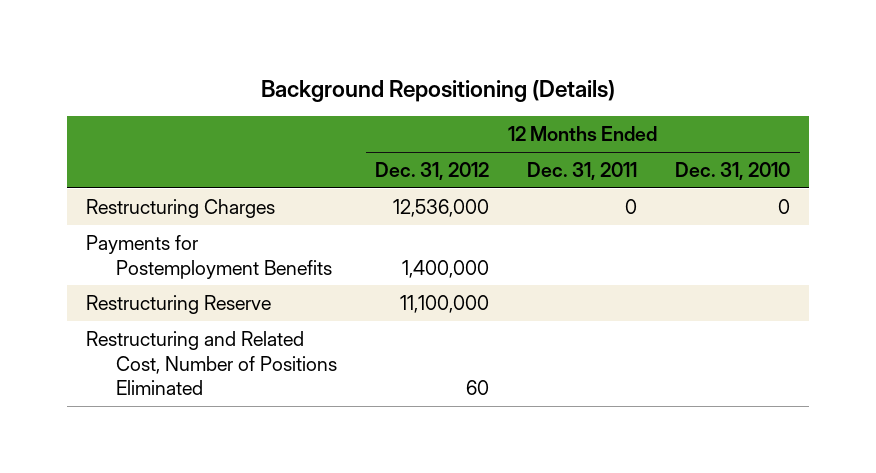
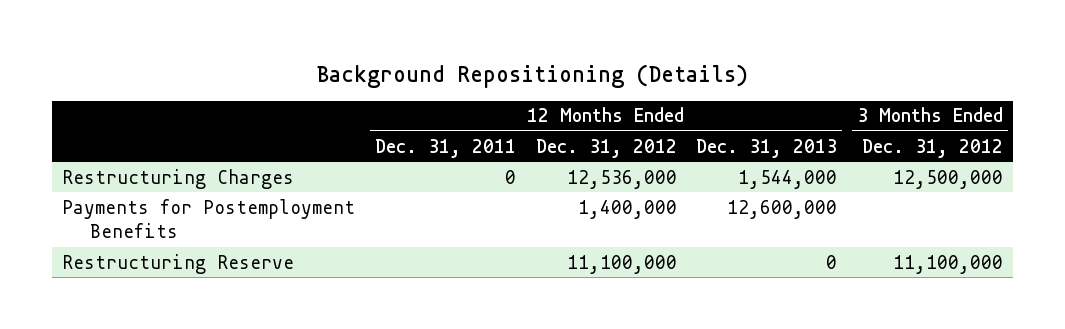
- | 12 Months Ended Dec. 31, 2012 | 12 Months Ended Dec. 31, 2011 | 12 Months Ended Dec. 31, 2010
+ | 12 Months Ended Dec. 31, 2011 | 12 Months Ended Dec. 31, 2012 | 12 Months Ended Dec. 31, 2013 | 3 Months Ended Dec. 31, 2012
- Restructuring and Related Cost, Number of Positions Eliminated | 60 | |

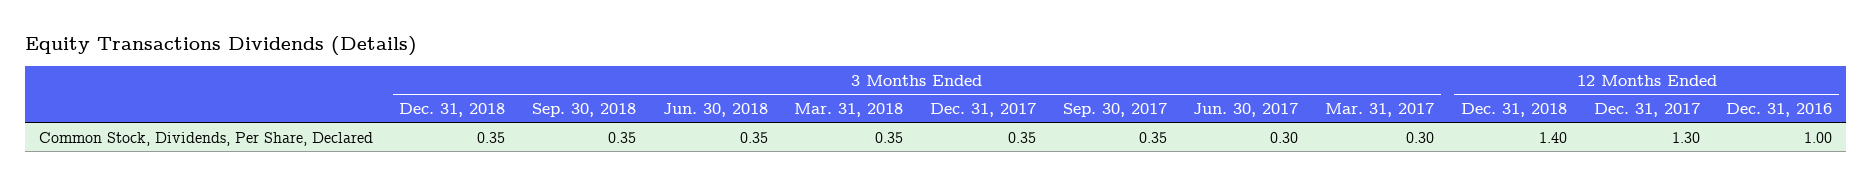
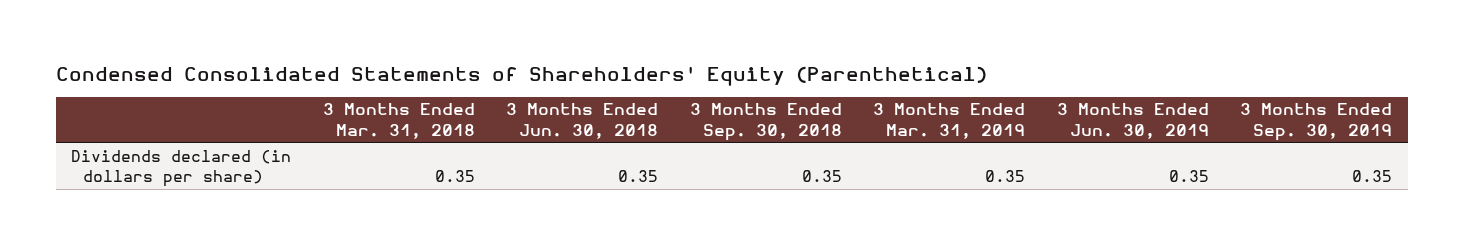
- Equity Transactions Dividends (Details)
+ Condensed Consolidated Statements of Shareholders' Equity (Parenthetical)
- | 3 Months Ended Dec. 31, 2018 | 3 Months Ended Sep. 30, 2018 | 3 Months Ended Jun. 30, 2018 | 3 Months Ended Mar. 31, 2018 | 3 Months Ended Dec. 31, 2017 | 3 Months Ended Sep. 30, 2017 | 3 Months Ended Jun. 30, 2017 | 3 Months Ended Mar. 31, 2017 | 12 Months Ended Dec. 31, 2018 | 12 Months Ended Dec. 31, 2017 | 12 Months Ended Dec. 31, 2016
+ | 3 Months Ended Mar. 31, 2018 | 3 Months Ended Jun. 30, 2018 | 3 Months Ended Sep. 30, 2018 | 3 Months Ended Mar. 31, 2019 | 3 Months Ended Jun. 30, 2019 | 3 Months Ended Sep. 30, 2019
- Common Stock, Dividends, Per Share, Declared | 0.35 | 0.35 | 0.35 | 0.35 | 0.35 | 0.35 | 0.30 | 0.30 | 1.40 | 1.30 | 1.00
+ Dividends declared (in dollars per share) | 0.35 | 0.35 | 0.35 | 0.35 | 0.35 | 0.35

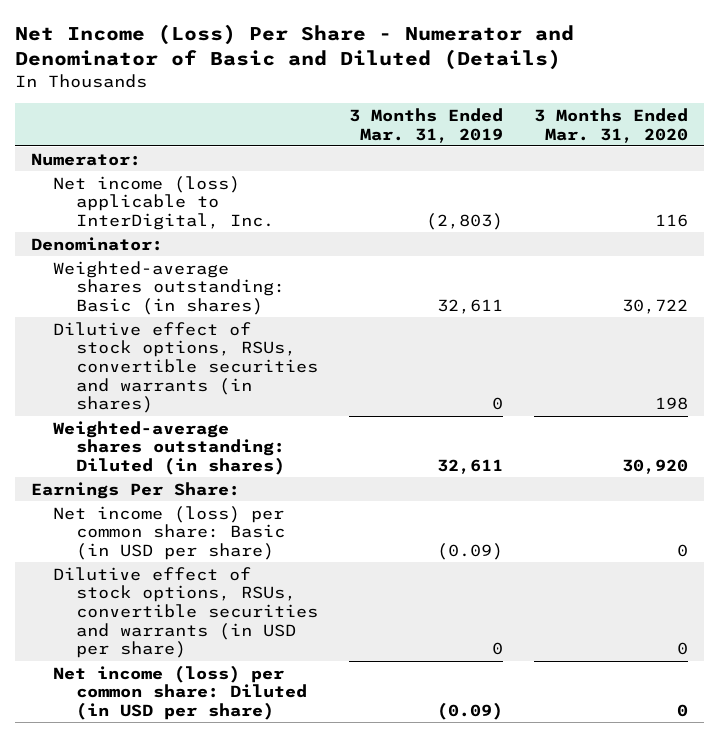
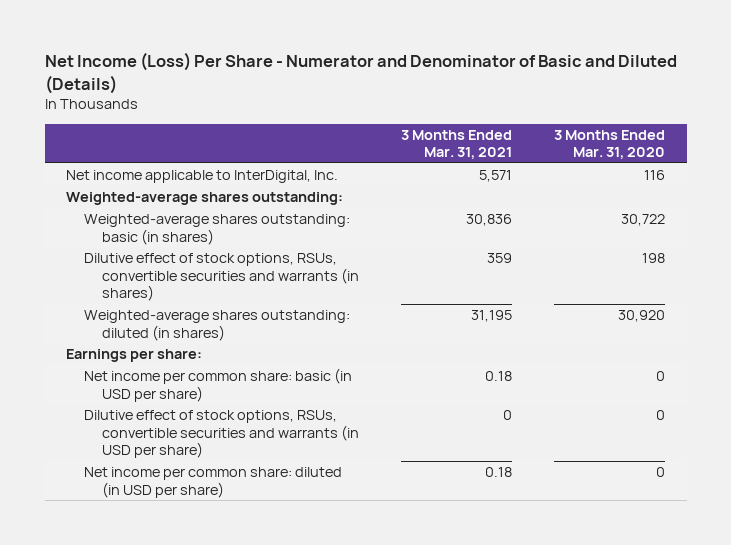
- | 3 Months Ended Mar. 31, 2019 | 3 Months Ended Mar. 31, 2020
+ | 3 Months Ended Mar. 31, 2021 | 3 Months Ended Mar. 31, 2020
- Numerator:
- Net income (loss) applicable to InterDigital, Inc. | (2,803) | 116
- Denominator:
- Weighted-average shares outstanding: Basic (in shares) | 32,611 | 30,722
+ Net income applicable to InterDigital, Inc. | 5,571 | 116
+ Weighted-average shares outstanding:
+ Weighted-average shares outstanding: basic (in shares) | 30,836 | 30,722
- Weighted-average shares outstanding: Diluted (in shares) | 32,611 | 30,920
- Earnings Per Share:
- Net income (loss) per common share: Basic (in USD per share) | (0.09) | 0
+ Weighted-average shares outstanding: diluted (in shares) | 31,195 | 30,920
+ Earnings per share:
+ Net income per common share: basic (in USD per share) | 0.18 | 0
- Net income (loss) per common share: Diluted (in USD per share) | (0.09) | 0
+ Net income per common share: diluted (in USD per share) | 0.18 | 0

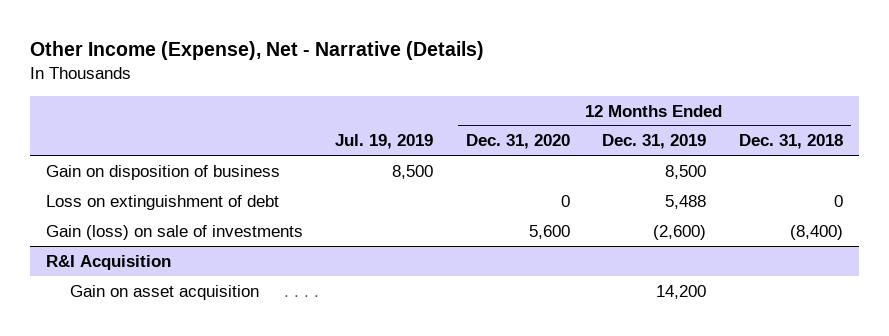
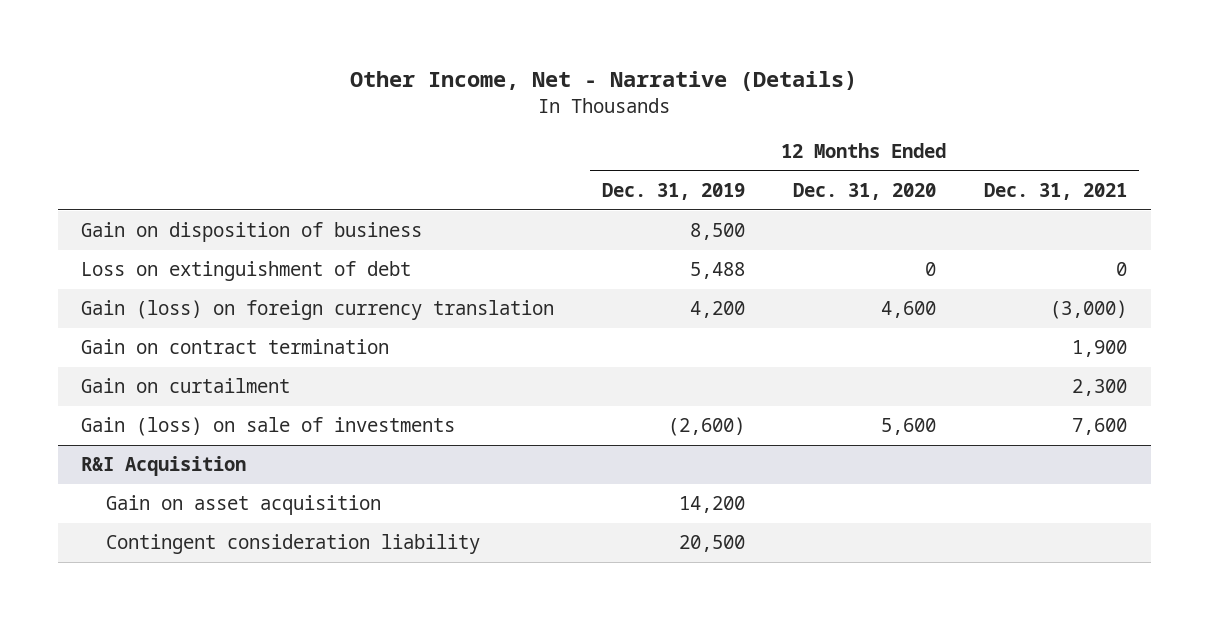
- Other Income (Expense), Net - Narrative (Details)
+ Other Income, Net - Narrative (Details)
- | Jul. 19, 2019 | 12 Months Ended Dec. 31, 2020 | 12 Months Ended Dec. 31, 2019 | 12 Months Ended Dec. 31, 2018
+ | 12 Months Ended Dec. 31, 2019 | 12 Months Ended Dec. 31, 2020 | 12 Months Ended Dec. 31, 2021
+ Gain (loss) on foreign currency translation | 4,200 | 4,600 | (3,000)
+ Gain on contract termination | | | 1,900
+ Gain on curtailment | | | 2,300
@ R&I Acquisition
+ Contingent consideration liability | 20,500 | |

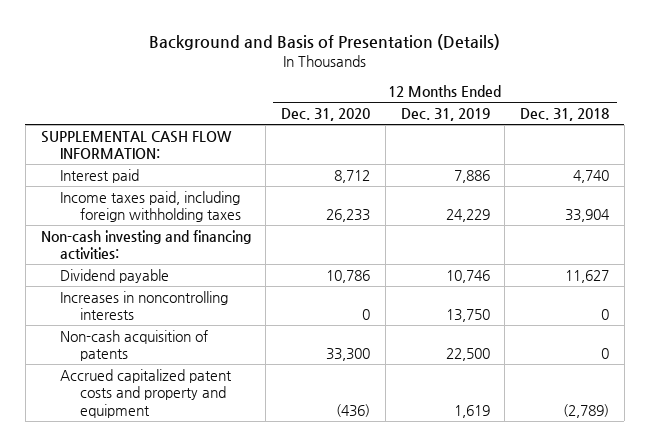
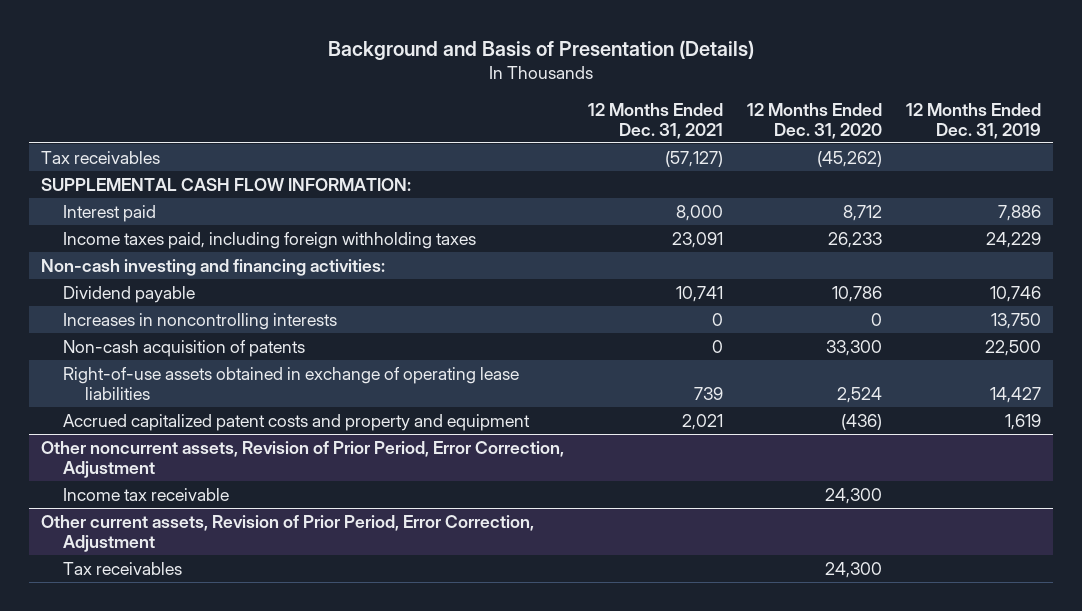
- | 12 Months Ended Dec. 31, 2020 | 12 Months Ended Dec. 31, 2019 | 12 Months Ended Dec. 31, 2018
+ | 12 Months Ended Dec. 31, 2021 | 12 Months Ended Dec. 31, 2020 | 12 Months Ended Dec. 31, 2019
+ Tax receivables | (57,127) | (45,262) |
+ Right-of-use assets obtained in exchange of operating lease liabilities | 739 | 2,524 | 14,427
+ Other noncurrent assets, Revision of Prior Period, Error Correction, Adjustment
+ Income tax receivable | | 24,300 |
+ Other current assets, Revision of Prior Period, Error Correction, Adjustment
+ Tax receivables | | 24,300 |

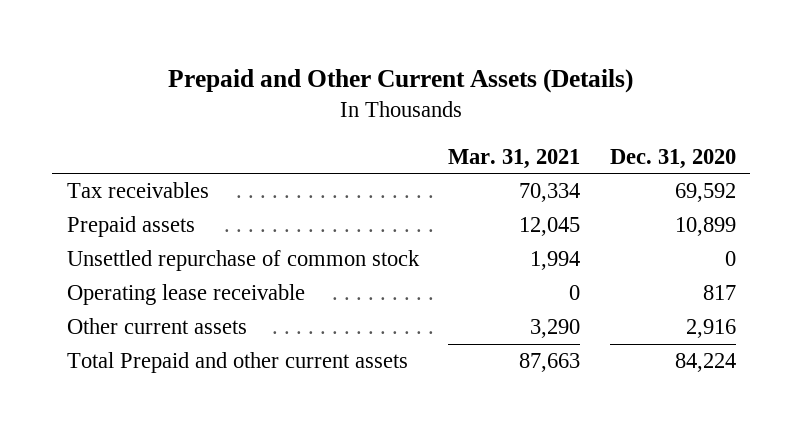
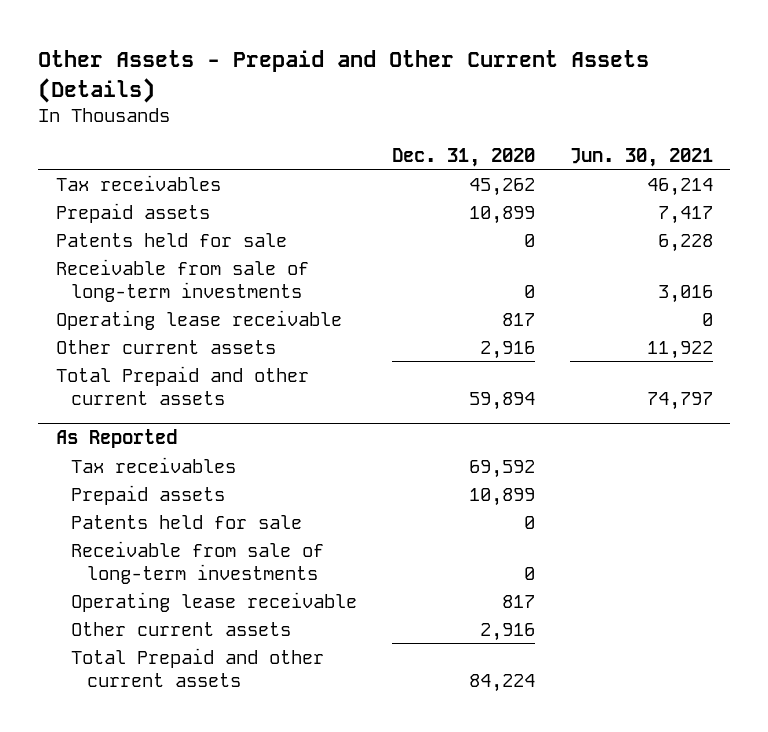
- Prepaid and Other Current Assets (Details)
+ Other Assets - Prepaid and Other Current Assets (Details)
- | Mar. 31, 2021 | Dec. 31, 2020
+ | Dec. 31, 2020 | Jun. 30, 2021
+ Tax receivables | 45,262 | 46,214
+ Prepaid assets | 10,899 | 7,417
+ Patents held for sale | 0 | 6,228
+ Receivable from sale of long-term investments | 0 | 3,016
+ Operating lease receivable | 817 | 0
+ Other current assets | 2,916 | 11,922
+ Total Prepaid and other current assets | 59,894 | 74,797
+ As Reported
- Unsettled repurchase of common stock | 1,994 | 0
+ Patents held for sale | 0 |
+ Receivable from sale of long-term investments | 0 |

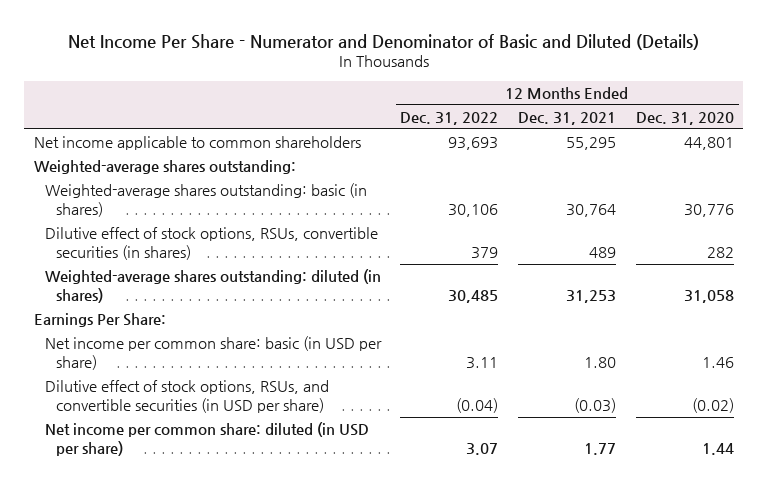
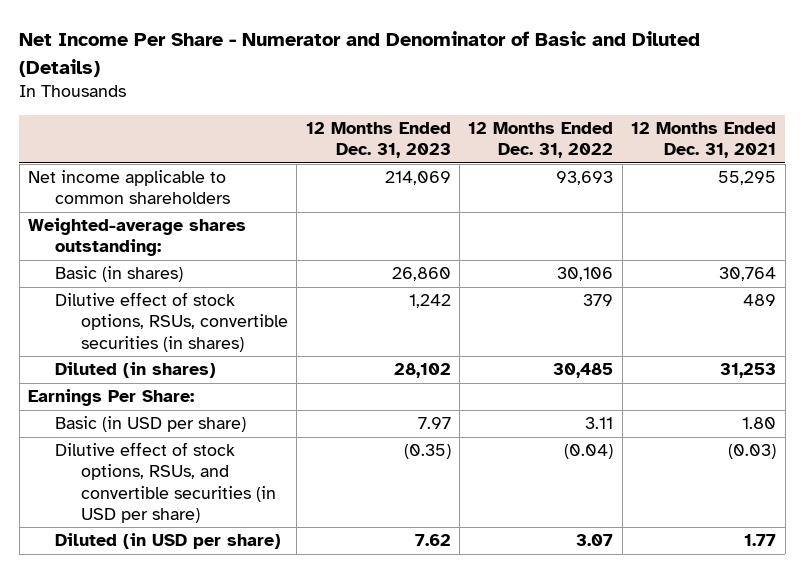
- | 12 Months Ended Dec. 31, 2022 | 12 Months Ended Dec. 31, 2021 | 12 Months Ended Dec. 31, 2020
+ | 12 Months Ended Dec. 31, 2023 | 12 Months Ended Dec. 31, 2022 | 12 Months Ended Dec. 31, 2021
- Weighted-average shares outstanding: basic (in shares) | 30,106 | 30,764 | 30,776
+ Basic (in shares) | 26,860 | 30,106 | 30,764
- Weighted-average shares outstanding: diluted (in shares) | 30,485 | 31,253 | 31,058
+ Diluted (in shares) | 28,102 | 30,485 | 31,253
- Net income per common share: basic (in USD per share) | 3.11 | 1.80 | 1.46
+ Basic (in USD per share) | 7.97 | 3.11 | 1.80
- Net income per common share: diluted (in USD per share) | 3.07 | 1.77 | 1.44
+ Diluted (in USD per share) | 7.62 | 3.07 | 1.77

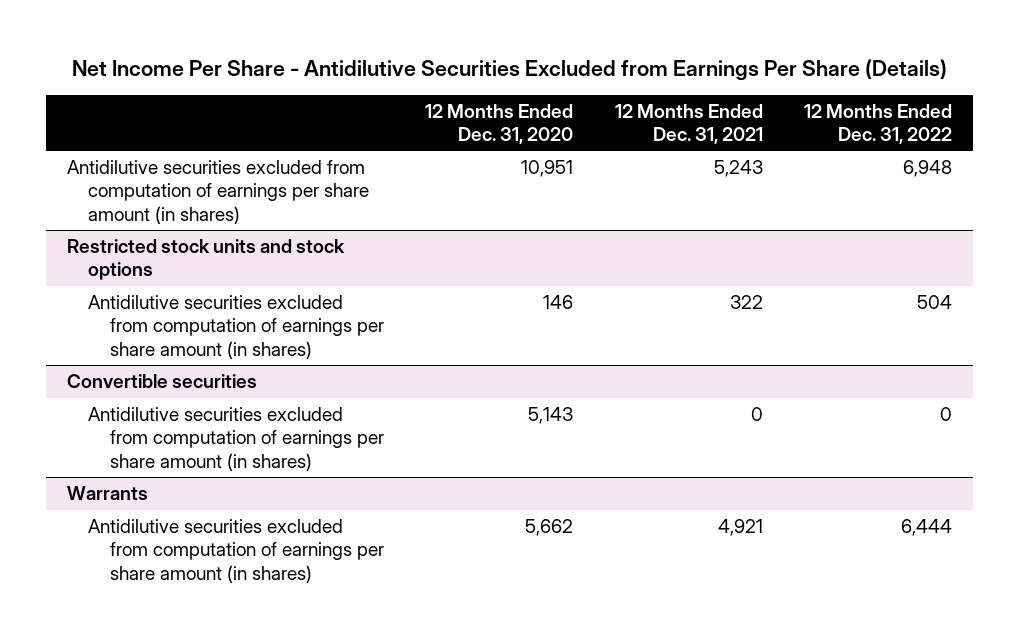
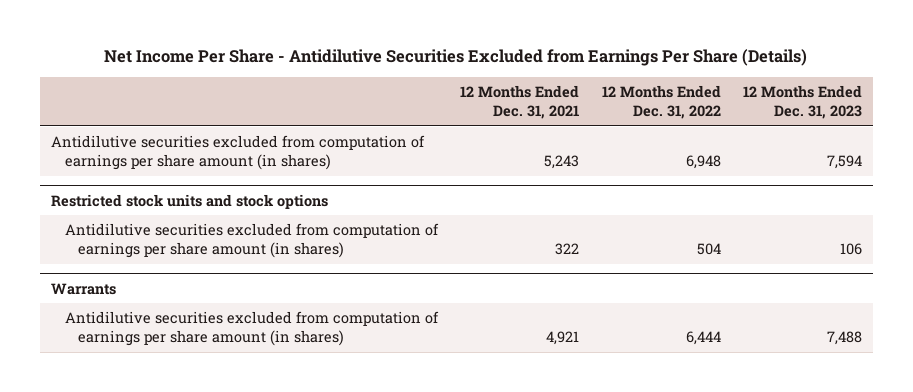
- | 12 Months Ended Dec. 31, 2020 | 12 Months Ended Dec. 31, 2021 | 12 Months Ended Dec. 31, 2022
+ | 12 Months Ended Dec. 31, 2021 | 12 Months Ended Dec. 31, 2022 | 12 Months Ended Dec. 31, 2023
- Convertible securities
- Antidilutive securities excluded from computation of earnings per share amount (in shares) | 5,143 | 0 | 0

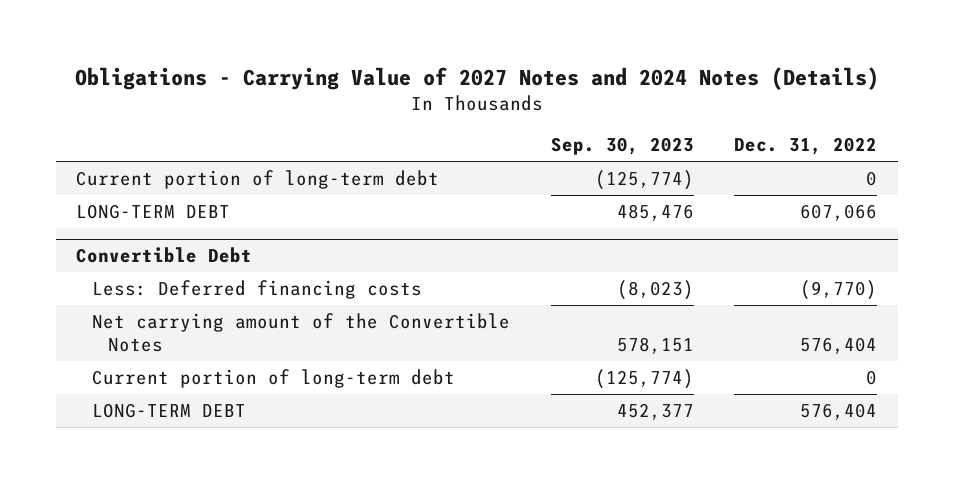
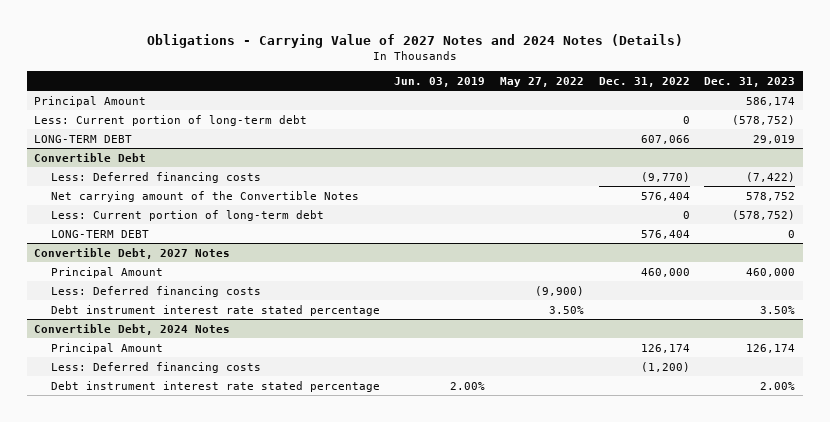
- | Sep. 30, 2023 | Dec. 31, 2022
+ | Jun. 03, 2019 | May 27, 2022 | Dec. 31, 2022 | Dec. 31, 2023
- Current portion of long-term debt | (125,774) | 0
+ Principal Amount | | | | 586,174
+ Less: Current portion of long-term debt | | | 0 | (578,752)
@ Convertible Debt
- Current portion of long-term debt | (125,774) | 0
+ Less: Current portion of long-term debt | | | 0 | (578,752)
+ Convertible Debt, 2027 Notes
+ Principal Amount | | | 460,000 | 460,000
+ Less: Deferred financing costs | | (9,900) | |
+ Debt instrument interest rate stated percentage | | 3.50% | | 3.50%
+ Convertible Debt, 2024 Notes
+ Principal Amount | | | 126,174 | 126,174
+ Less: Deferred financing costs | | | (1,200) |
+ Debt instrument interest rate stated percentage | 2.00% | | | 2.00%

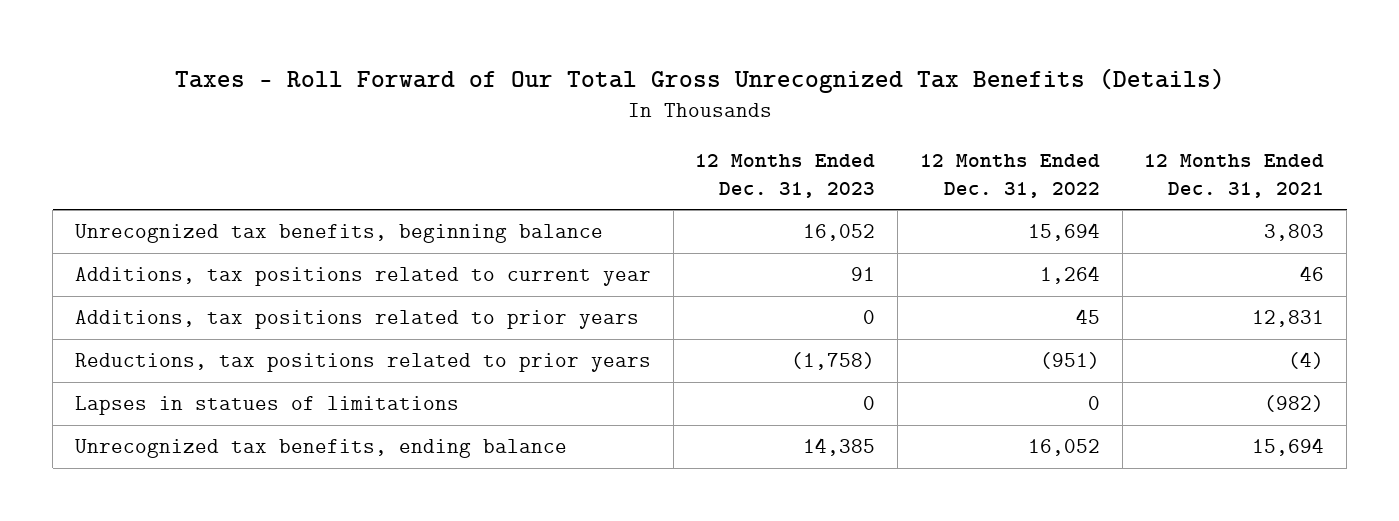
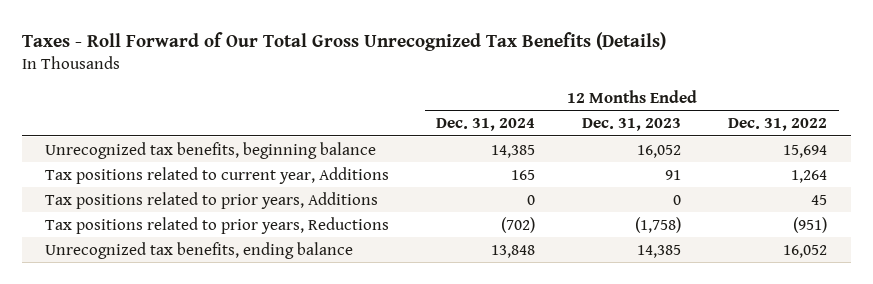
- | 12 Months Ended Dec. 31, 2023 | 12 Months Ended Dec. 31, 2022 | 12 Months Ended Dec. 31, 2021
+ | 12 Months Ended Dec. 31, 2024 | 12 Months Ended Dec. 31, 2023 | 12 Months Ended Dec. 31, 2022
- Additions, tax positions related to current year | 91 | 1,264 | 46
- Additions, tax positions related to prior years | 0 | 45 | 12,831
- Reductions, tax positions related to prior years | (1,758) | (951) | (4)
- Lapses in statues of limitations | 0 | 0 | (982)
+ Tax positions related to current year, Additions | 165 | 91 | 1,264
+ Tax positions related to prior years, Additions | 0 | 0 | 45
+ Tax positions related to prior years, Reductions | (702) | (1,758) | (951)

